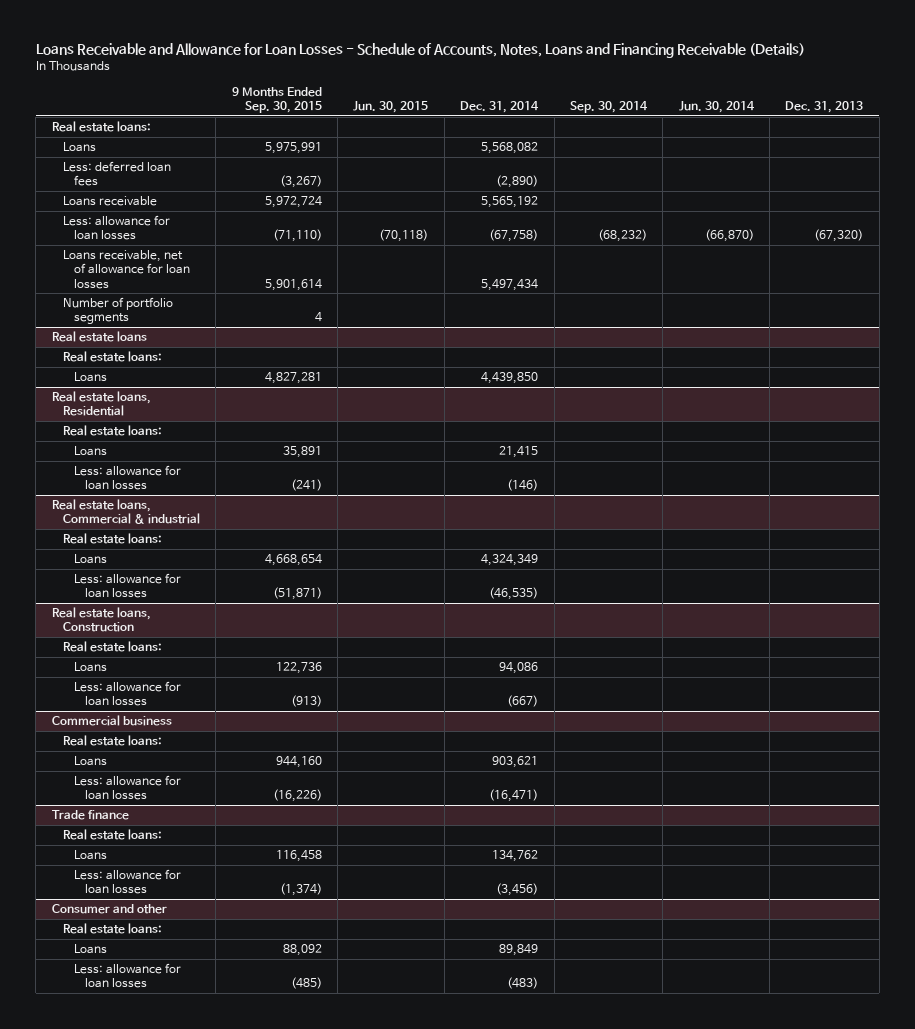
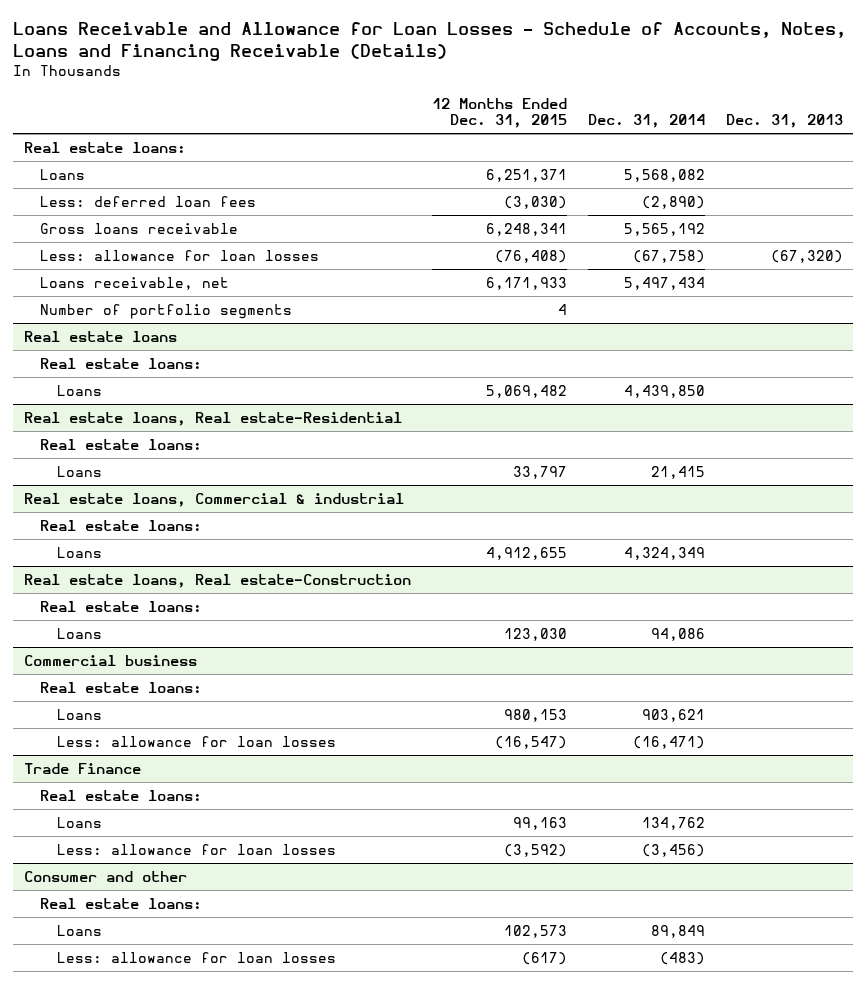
- | 9 Months Ended Sep. 30, 2015 | Jun. 30, 2015 | Dec. 31, 2014 | Sep. 30, 2014 | Jun. 30, 2014 | Dec. 31, 2013
+ | 12 Months Ended Dec. 31, 2015 | Dec. 31, 2014 | Dec. 31, 2013
- Loans receivable | 5,972,724 | | 5,565,192 | | |
+ Gross loans receivable | 6,248,341 | 5,565,192 |
- Loans receivable, net of allowance for loan losses | 5,901,614 | | 5,497,434 | | |
+ Loans receivable, net | 6,171,933 | 5,497,434 |
- Real estate loans, Residential
+ Real estate loans, Real estate-Residential
- Less: allowance for loan losses | (241) | | (146) | | |
@ Real estate loans, Commercial & industrial
- Less: allowance for loan losses | (51,871) | | (46,535) | | |
- Real estate loans, Construction
+ Real estate loans, Real estate-Construction
- Less: allowance for loan losses | (913) | | (667) | | |
- Trade finance
+ Trade Finance

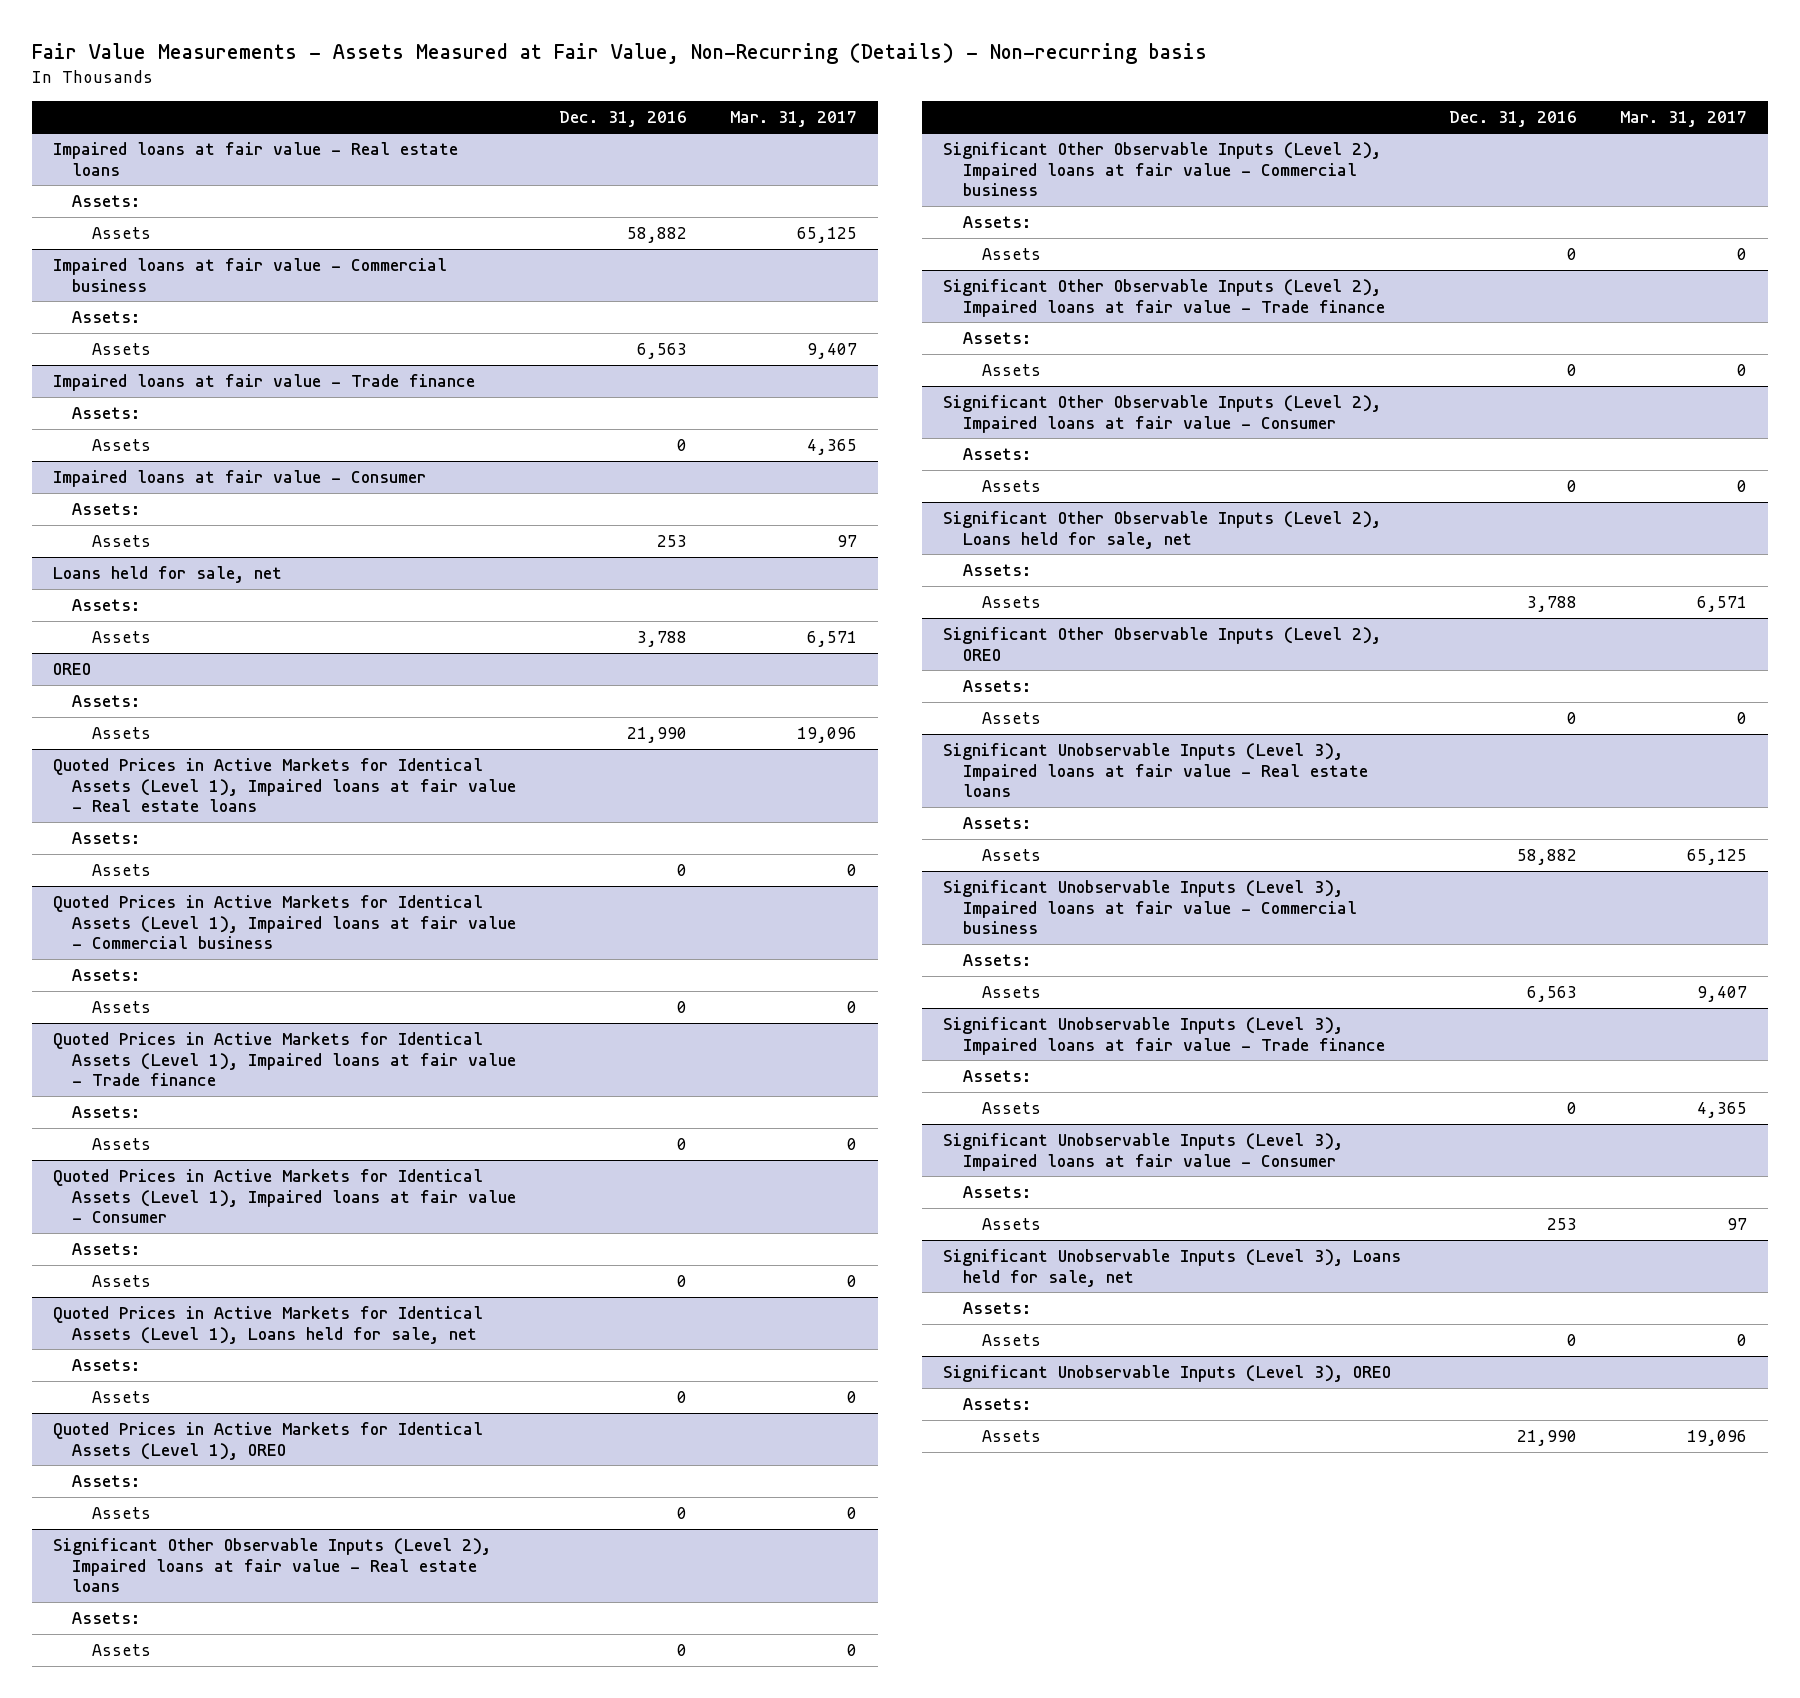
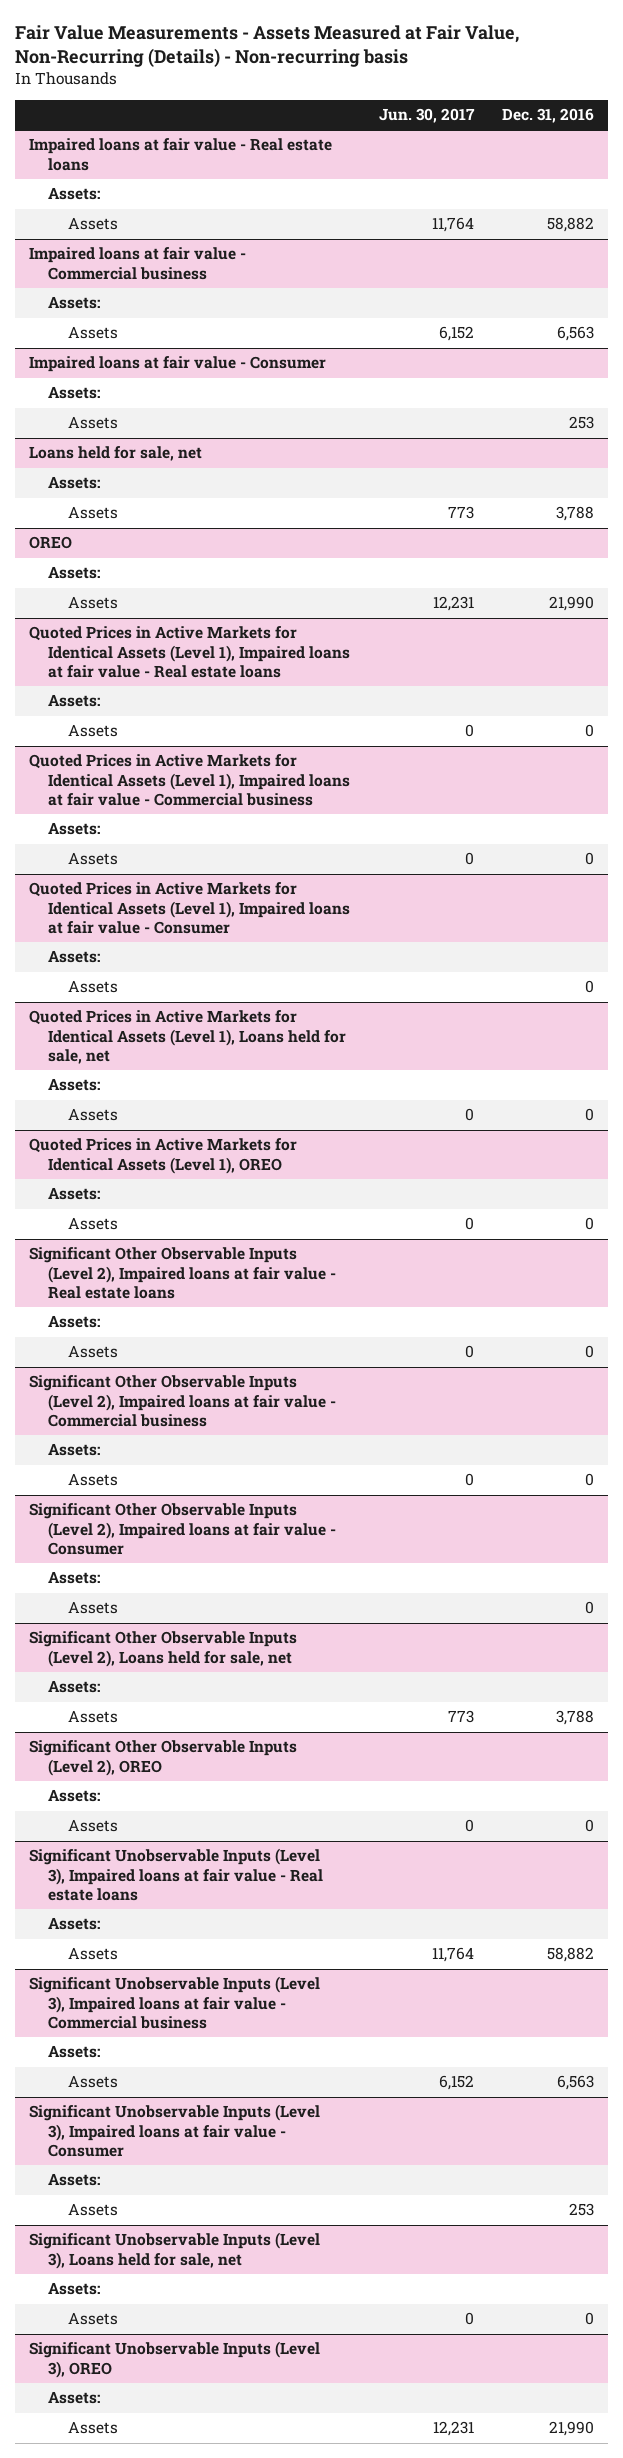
- | Dec. 31, 2016 | Mar. 31, 2017
+ | Jun. 30, 2017 | Dec. 31, 2016
- Impaired loans at fair value - Trade finance
- Assets:
- Assets | 0 | 4,365
- Quoted Prices in Active Markets for Identical Assets (Level 1), Impaired loans at fair value - Trade finance
- Assets:
- Assets | 0 | 0
- Significant Other Observable Inputs (Level 2), Impaired loans at fair value - Trade finance
- Assets:
- Assets | 0 | 0
- Significant Unobservable Inputs (Level 3), Impaired loans at fair value - Trade finance
- Assets:
- Assets | 0 | 4,365

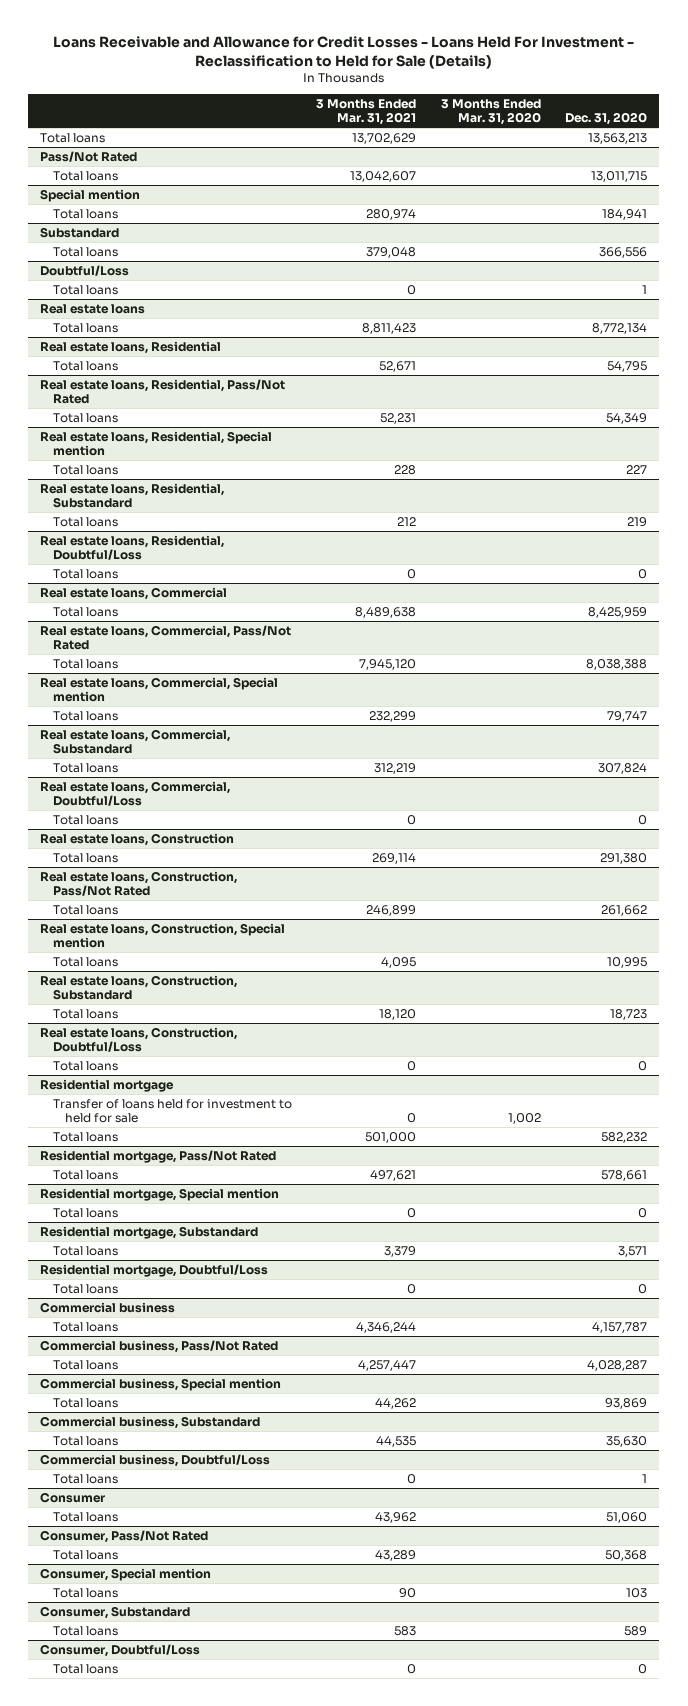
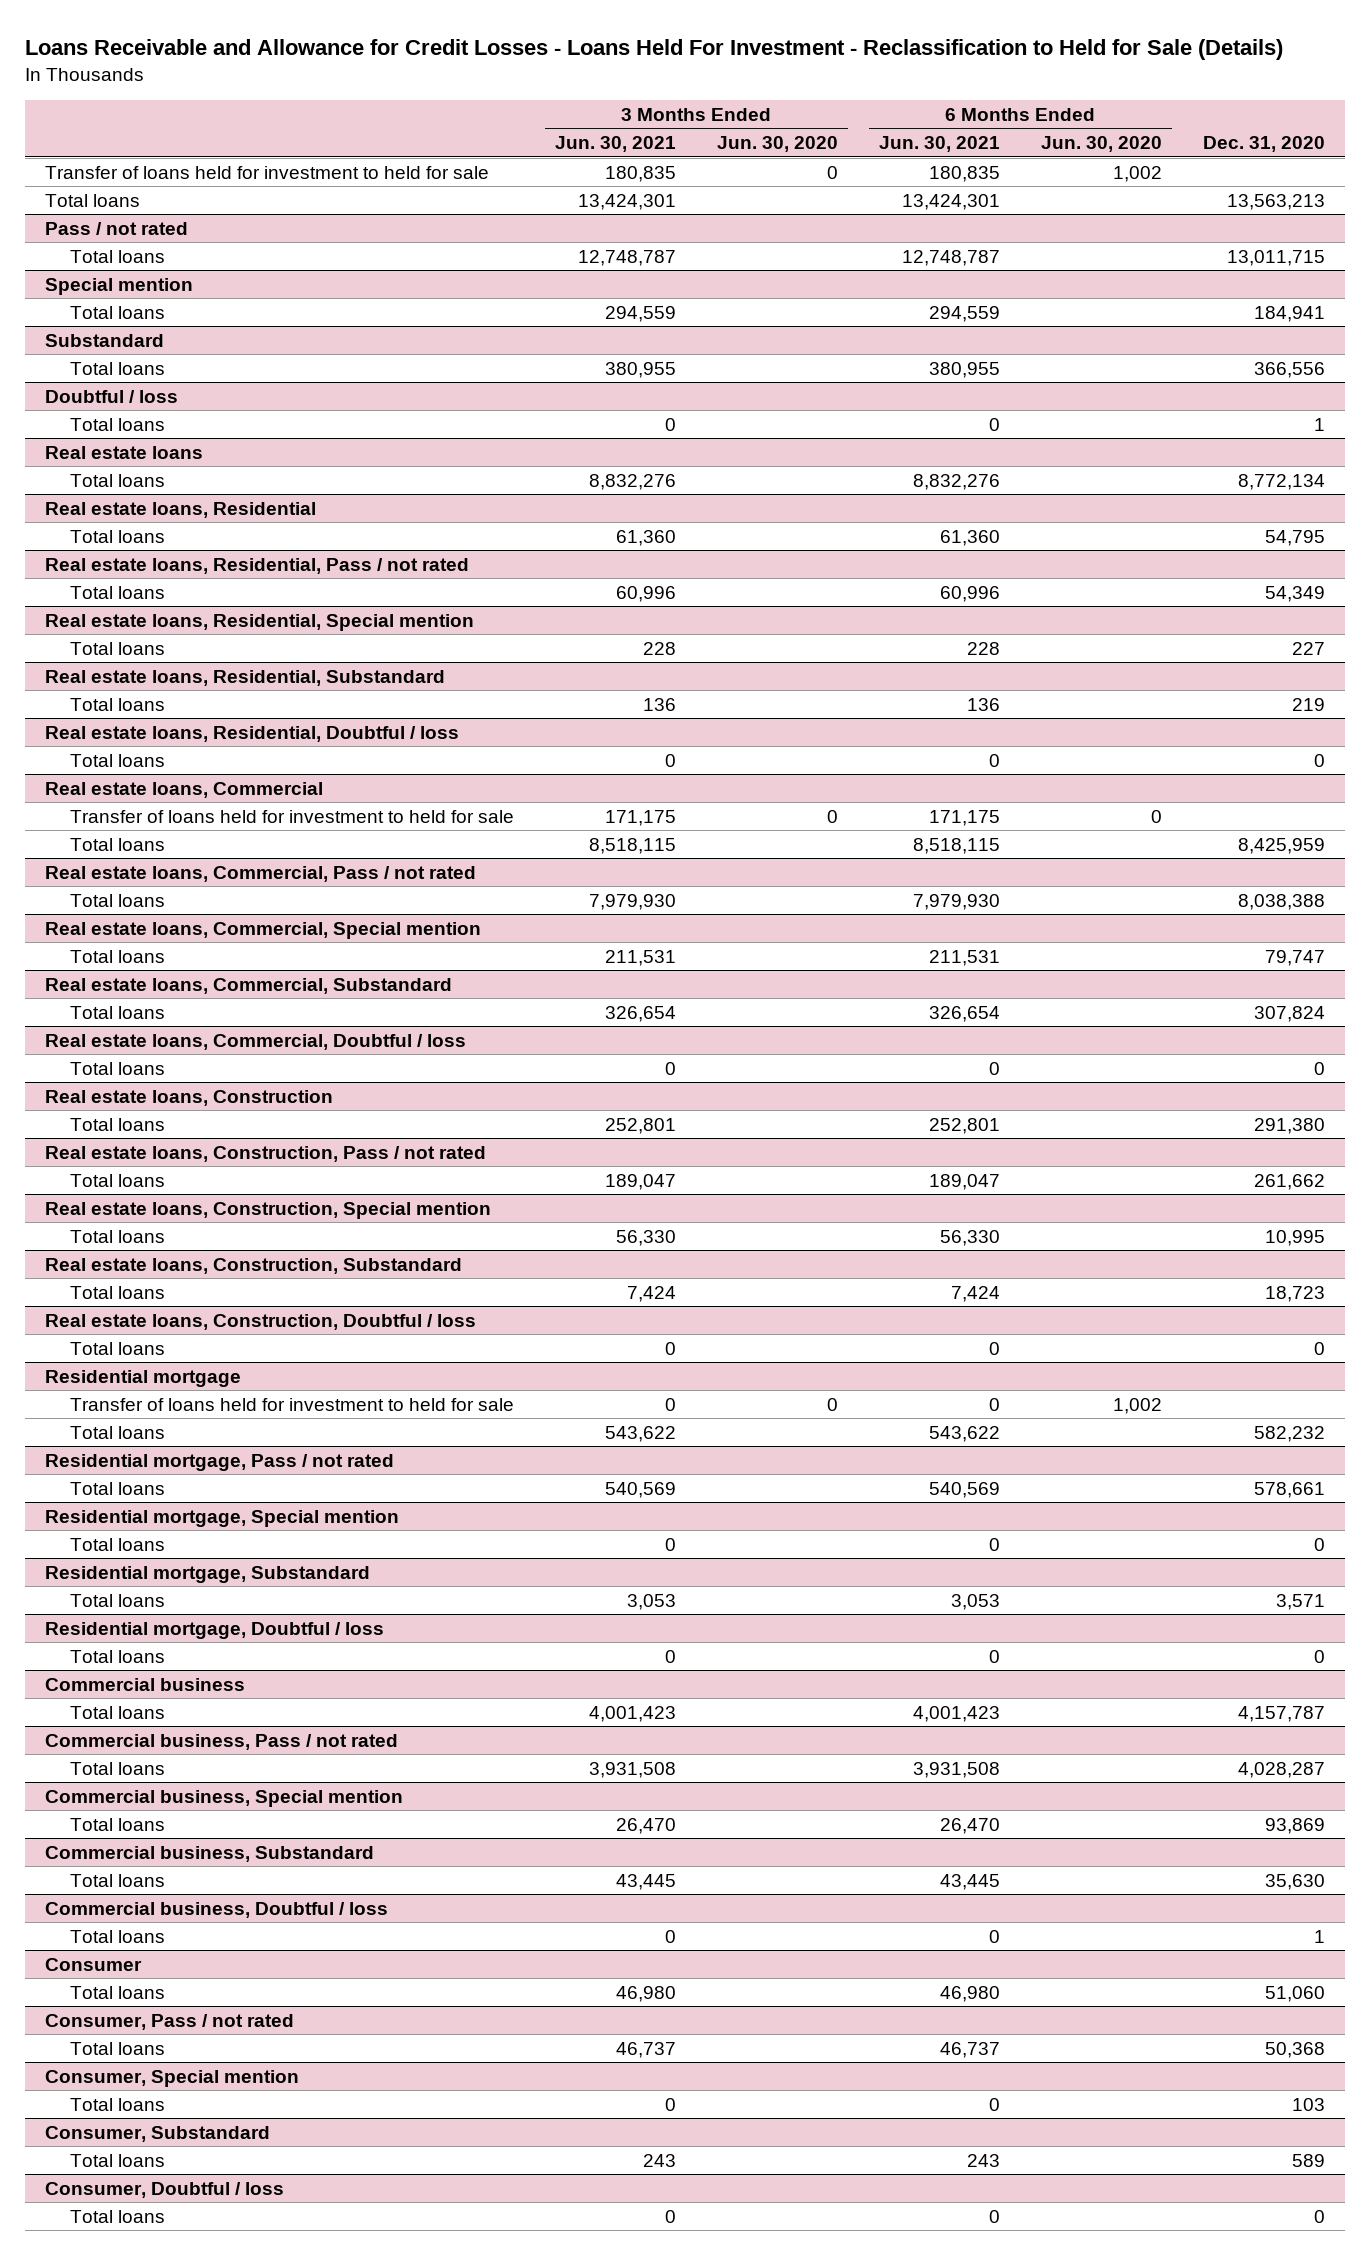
- | 3 Months Ended Mar. 31, 2021 | 3 Months Ended Mar. 31, 2020 | Dec. 31, 2020
+ | 3 Months Ended Jun. 30, 2021 | 3 Months Ended Jun. 30, 2020 | 6 Months Ended Jun. 30, 2021 | 6 Months Ended Jun. 30, 2020 | Dec. 31, 2020
+ Transfer of loans held for investment to held for sale | 180,835 | 0 | 180,835 | 1,002 |
- Pass/Not Rated
+ Pass / not rated
- Doubtful/Loss
+ Doubtful / loss
- Real estate loans, Residential, Pass/Not Rated
+ Real estate loans, Residential, Pass / not rated
- Real estate loans, Residential, Doubtful/Loss
+ Real estate loans, Residential, Doubtful / loss
@ Real estate loans, Commercial
+ Transfer of loans held for investment to held for sale | 171,175 | 0 | 171,175 | 0 |
- Real estate loans, Commercial, Pass/Not Rated
+ Real estate loans, Commercial, Pass / not rated
- Real estate loans, Commercial, Doubtful/Loss
+ Real estate loans, Commercial, Doubtful / loss
- Real estate loans, Construction, Pass/Not Rated
+ Real estate loans, Construction, Pass / not rated
- Real estate loans, Construction, Doubtful/Loss
+ Real estate loans, Construction, Doubtful / loss
- Residential mortgage, Pass/Not Rated
+ Residential mortgage, Pass / not rated
- Residential mortgage, Doubtful/Loss
+ Residential mortgage, Doubtful / loss
- Commercial business, Pass/Not Rated
+ Commercial business, Pass / not rated
- Commercial business, Doubtful/Loss
+ Commercial business, Doubtful / loss
- Consumer, Pass/Not Rated
+ Consumer, Pass / not rated
- Consumer, Doubtful/Loss
+ Consumer, Doubtful / loss

